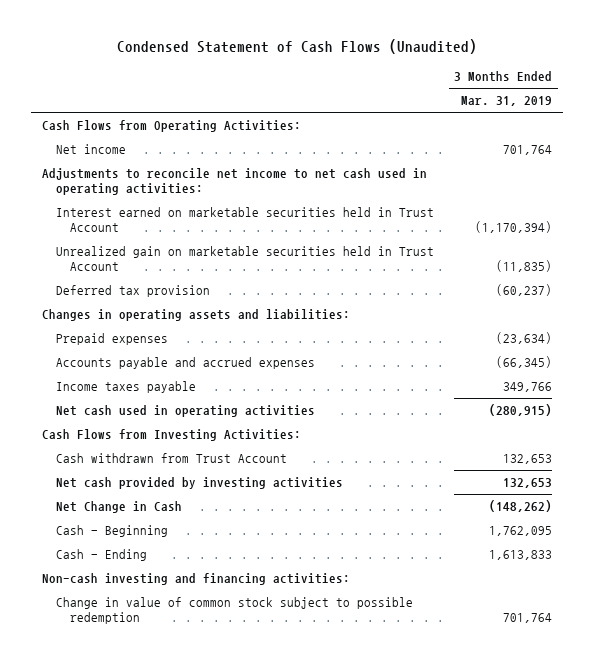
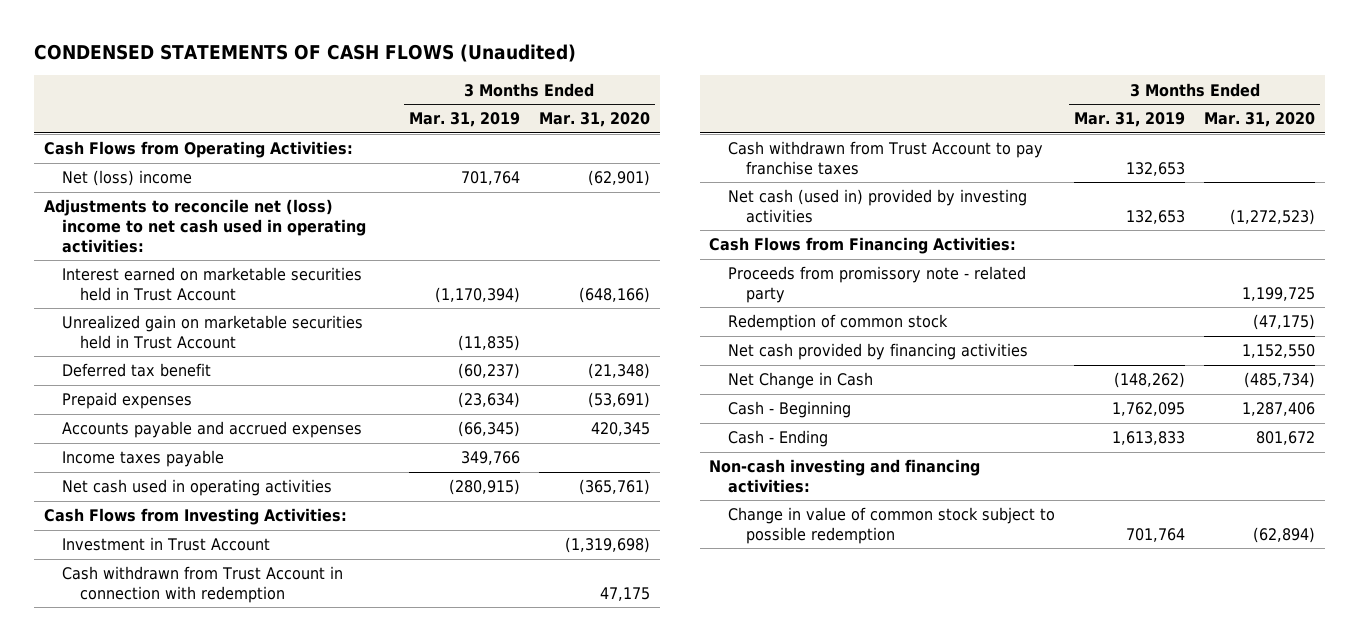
- Condensed Statement of Cash Flows (Unaudited)
+ CONDENSED STATEMENTS OF CASH FLOWS (Unaudited)
- | 3 Months Ended Mar. 31, 2019
+ | 3 Months Ended Mar. 31, 2019 | 3 Months Ended Mar. 31, 2020
- Net income | 701,764
- Adjustments to reconcile net income to net cash used in operating activities:
+ Net (loss) income | 701,764 | (62,901)
+ Adjustments to reconcile net (loss) income to net cash used in operating activities:
- Deferred tax provision | (60,237)
- Changes in operating assets and liabilities:
+ Deferred tax benefit | (60,237) | (21,348)
- Cash withdrawn from Trust Account | 132,653
- Net cash provided by investing activities | 132,653
+ Investment in Trust Account | | (1,319,698)
+ Cash withdrawn from Trust Account in connection with redemption | | 47,175
+ Cash withdrawn from Trust Account to pay franchise taxes | 132,653 |
+ Net cash (used in) provided by investing activities | 132,653 | (1,272,523)
+ Cash Flows from Financing Activities:
+ Proceeds from promissory note - related party | | 1,199,725
+ Redemption of common stock | | (47,175)
+ Net cash provided by financing activities | | 1,152,550

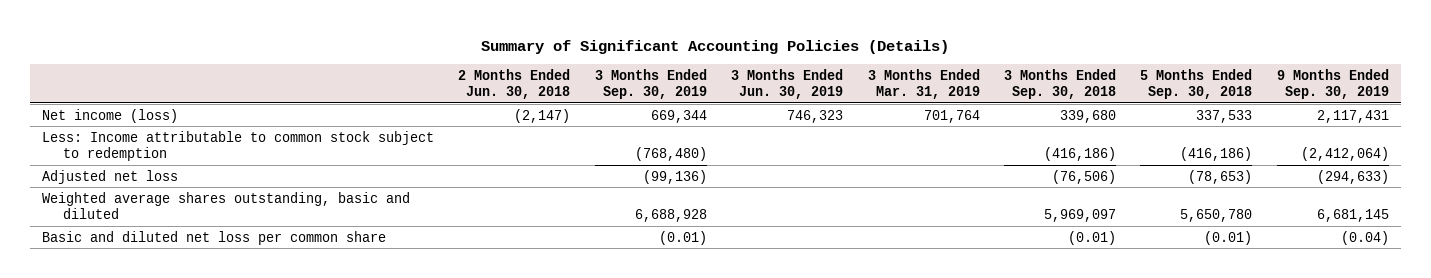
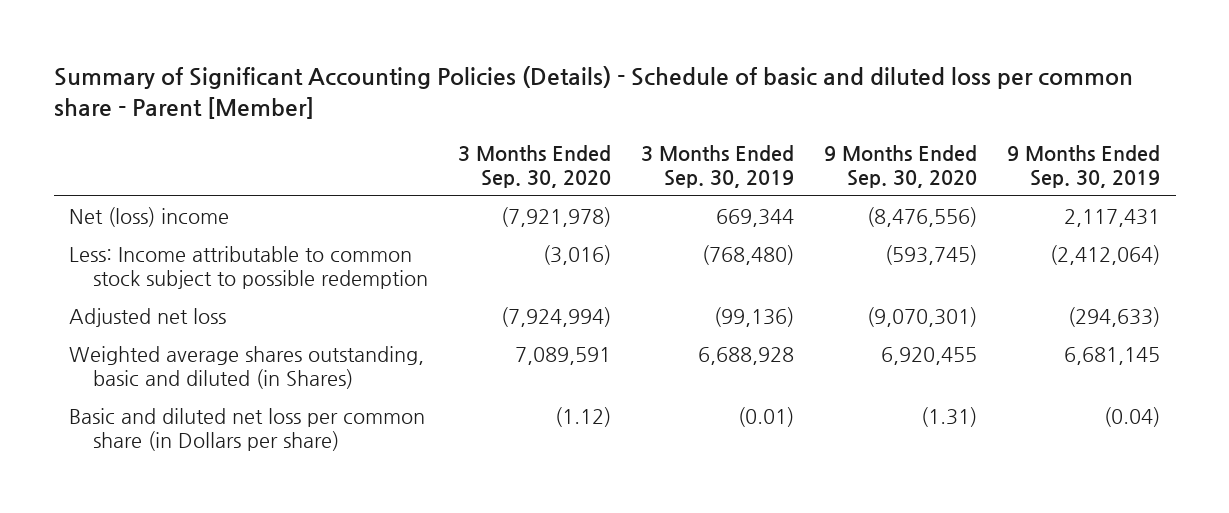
- Summary of Significant Accounting Policies (Details)
+ Summary of Significant Accounting Policies (Details) - Schedule of basic and diluted loss per common share - Parent [Member]
- | 2 Months Ended Jun. 30, 2018 | 3 Months Ended Sep. 30, 2019 | 3 Months Ended Jun. 30, 2019 | 3 Months Ended Mar. 31, 2019 | 3 Months Ended Sep. 30, 2018 | 5 Months Ended Sep. 30, 2018 | 9 Months Ended Sep. 30, 2019
+ | 3 Months Ended Sep. 30, 2020 | 3 Months Ended Sep. 30, 2019 | 9 Months Ended Sep. 30, 2020 | 9 Months Ended Sep. 30, 2019
- Net income (loss) | (2,147) | 669,344 | 746,323 | 701,764 | 339,680 | 337,533 | 2,117,431
- Less: Income attributable to common stock subject to redemption | | (768,480) | | | (416,186) | (416,186) | (2,412,064)
+ Net (loss) income | (7,921,978) | 669,344 | (8,476,556) | 2,117,431
+ Less: Income attributable to common stock subject to possible redemption | (3,016) | (768,480) | (593,745) | (2,412,064)
- Weighted average shares outstanding, basic and diluted | | 6,688,928 | | | 5,969,097 | 5,650,780 | 6,681,145
- Basic and diluted net loss per common share | | (0.01) | | | (0.01) | (0.01) | (0.04)
+ Weighted average shares outstanding, basic and diluted (in Shares) | 7,089,591 | 6,688,928 | 6,920,455 | 6,681,145
+ Basic and diluted net loss per common share (in Dollars per share) | (1.12) | (0.01) | (1.31) | (0.04)

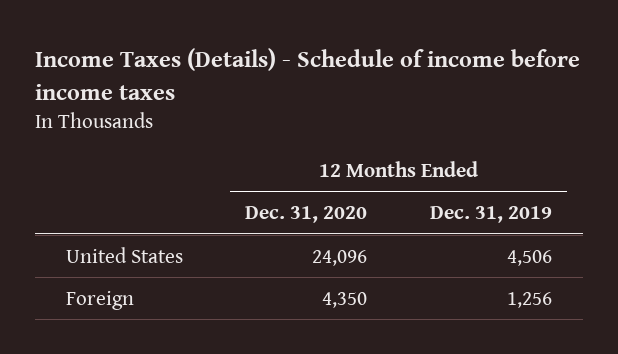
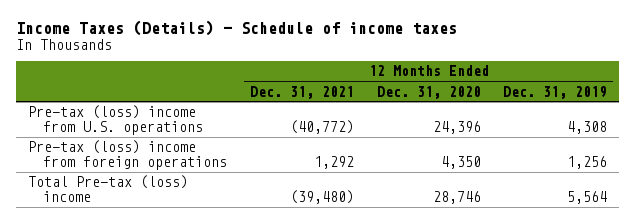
- Income Taxes (Details) - Schedule of income before income taxes
+ Income Taxes (Details) - Schedule of income taxes
- | 12 Months Ended Dec. 31, 2020 | 12 Months Ended Dec. 31, 2019
+ | 12 Months Ended Dec. 31, 2021 | 12 Months Ended Dec. 31, 2020 | 12 Months Ended Dec. 31, 2019
- United States | 24,096 | 4,506
- Foreign | 4,350 | 1,256
+ Pre-tax (loss) income from U.S. operations | (40,772) | 24,396 | 4,308
+ Pre-tax (loss) income from foreign operations | 1,292 | 4,350 | 1,256
+ Total Pre-tax (loss) income | (39,480) | 28,746 | 5,564

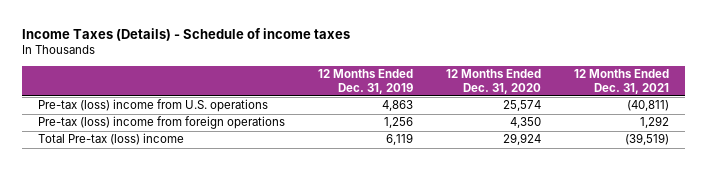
- | 12 Months Ended Dec. 31, 2021 | 12 Months Ended Dec. 31, 2020 | 12 Months Ended Dec. 31, 2019
+ | 12 Months Ended Dec. 31, 2019 | 12 Months Ended Dec. 31, 2020 | 12 Months Ended Dec. 31, 2021
- Pre-tax (loss) income from U.S. operations | (40,772) | 24,396 | 4,308
+ Pre-tax (loss) income from U.S. operations | 4,863 | 25,574 | (40,811)
- Total Pre-tax (loss) income | (39,480) | 28,746 | 5,564
+ Total Pre-tax (loss) income | 6,119 | 29,924 | (39,519)

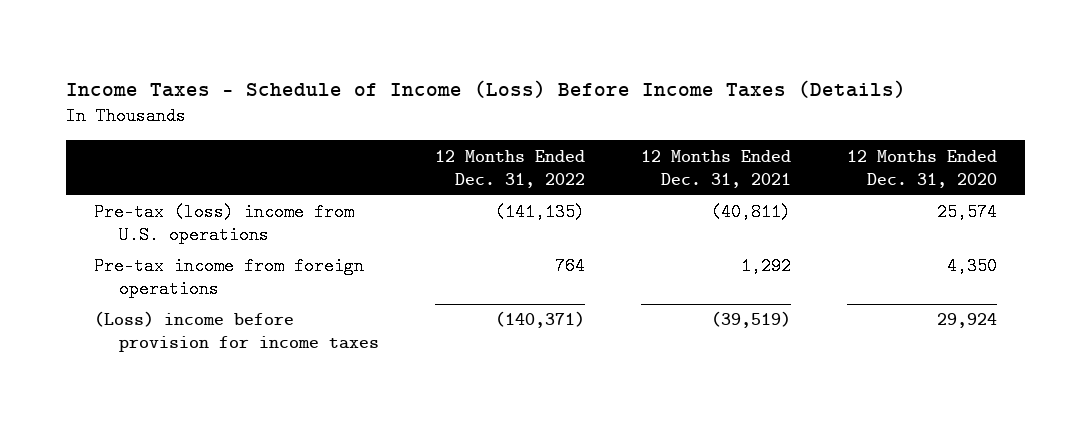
- Income Taxes (Details) - Schedule of income taxes
+ Income Taxes - Schedule of Income (Loss) Before Income Taxes (Details)
- | 12 Months Ended Dec. 31, 2019 | 12 Months Ended Dec. 31, 2020 | 12 Months Ended Dec. 31, 2021
+ | 12 Months Ended Dec. 31, 2022 | 12 Months Ended Dec. 31, 2021 | 12 Months Ended Dec. 31, 2020
- Pre-tax (loss) income from foreign operations | 1,256 | 4,350 | 1,292
- Total Pre-tax (loss) income | 6,119 | 29,924 | (39,519)
+ Pre-tax income from foreign operations | 764 | 1,292 | 4,350
+ (Loss) income before provision for income taxes | (140,371) | (39,519) | 29,924

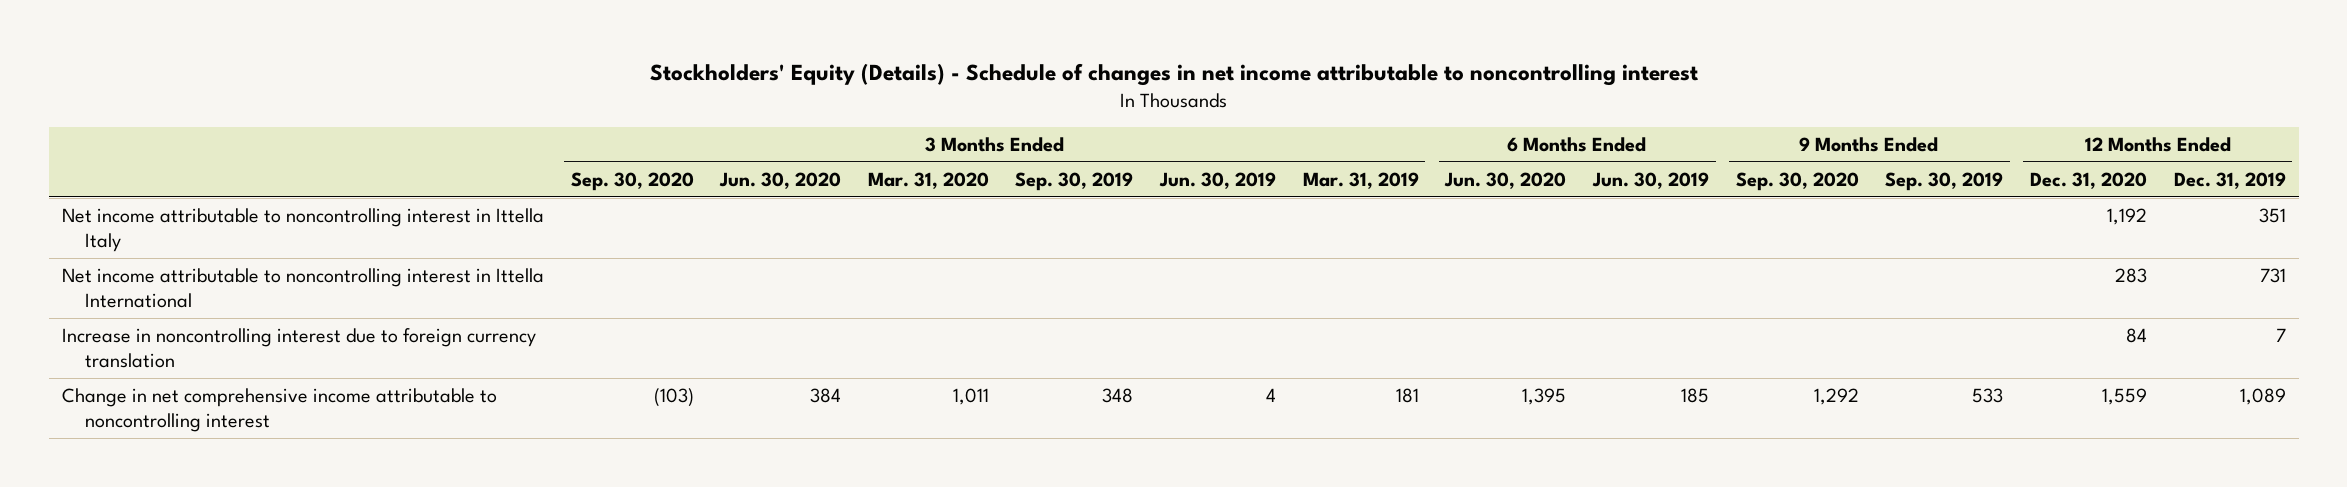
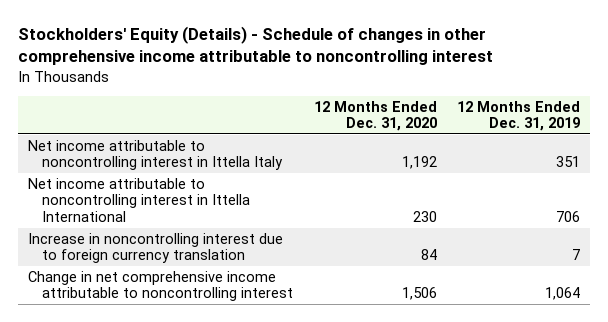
- Stockholders' Equity (Details) - Schedule of changes in net income attributable to noncontrolling interest
+ Stockholders' Equity (Details) - Schedule of changes in other comprehensive income attributable to noncontrolling interest
- | 3 Months Ended Sep. 30, 2020 | 3 Months Ended Jun. 30, 2020 | 3 Months Ended Mar. 31, 2020 | 3 Months Ended Sep. 30, 2019 | 3 Months Ended Jun. 30, 2019 | 3 Months Ended Mar. 31, 2019 | 6 Months Ended Jun. 30, 2020 | 6 Months Ended Jun. 30, 2019 | 9 Months Ended Sep. 30, 2020 | 9 Months Ended Sep. 30, 2019 | 12 Months Ended Dec. 31, 2020 | 12 Months Ended Dec. 31, 2019
+ | 12 Months Ended Dec. 31, 2020 | 12 Months Ended Dec. 31, 2019
- Net income attributable to noncontrolling interest in Ittella International | | | | | | | | | | | 283 | 731
+ Net income attributable to noncontrolling interest in Ittella International | 230 | 706
- Change in net comprehensive income attributable to noncontrolling interest | (103) | 384 | 1,011 | 348 | 4 | 181 | 1,395 | 185 | 1,292 | 533 | 1,559 | 1,089
+ Change in net comprehensive income attributable to noncontrolling interest | 1,506 | 1,064

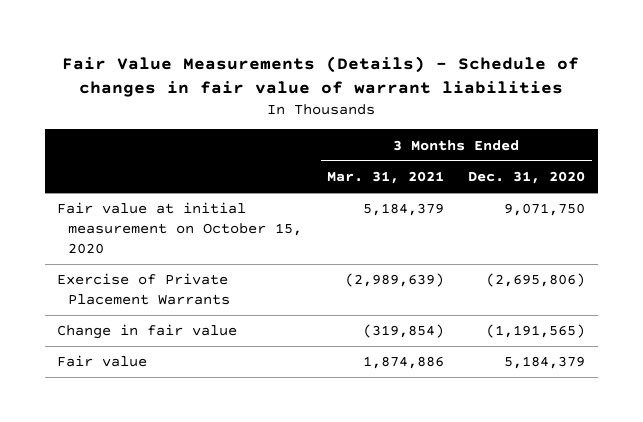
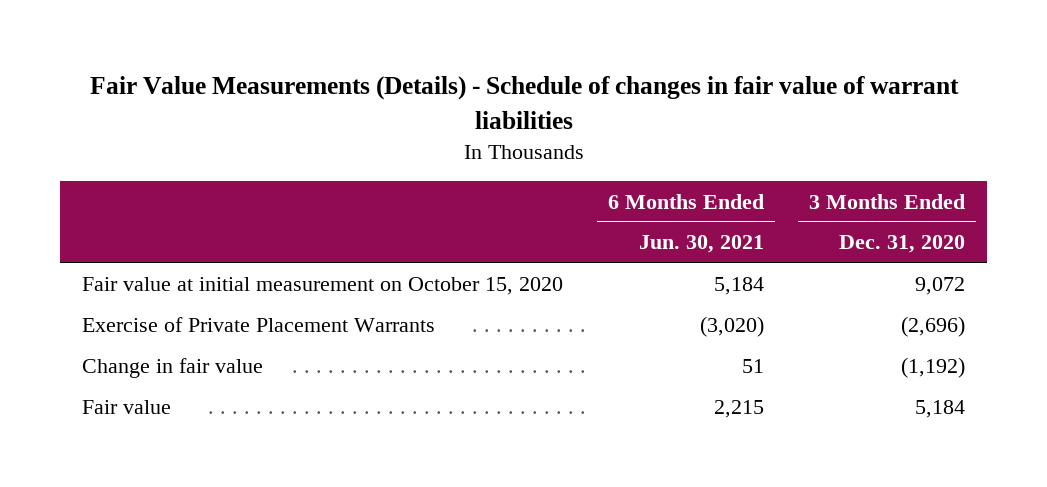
- | 3 Months Ended Mar. 31, 2021 | 3 Months Ended Dec. 31, 2020
+ | 6 Months Ended Jun. 30, 2021 | 3 Months Ended Dec. 31, 2020
- Fair value at initial measurement on October 15, 2020 | 5,184,379 | 9,071,750
- Exercise of Private Placement Warrants | (2,989,639) | (2,695,806)
- Change in fair value | (319,854) | (1,191,565)
- Fair value | 1,874,886 | 5,184,379
+ Fair value at initial measurement on October 15, 2020 | 5,184 | 9,072
+ Exercise of Private Placement Warrants | (3,020) | (2,696)
+ Change in fair value | 51 | (1,192)
+ Fair value | 2,215 | 5,184

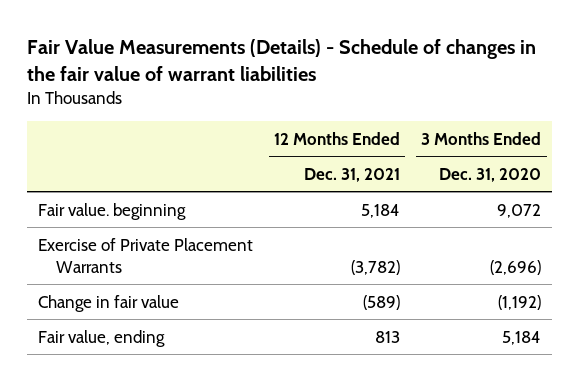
- Fair Value Measurements (Details) - Schedule of changes in fair value of warrant liabilities
+ Fair Value Measurements (Details) - Schedule of changes in the fair value of warrant liabilities
- | 6 Months Ended Jun. 30, 2021 | 3 Months Ended Dec. 31, 2020
+ | 12 Months Ended Dec. 31, 2021 | 3 Months Ended Dec. 31, 2020
- Fair value at initial measurement on October 15, 2020 | 5,184 | 9,072
+ Fair value. beginning | 5,184 | 9,072
- Fair value | 2,215 | 5,184
+ Fair value, ending | 813 | 5,184

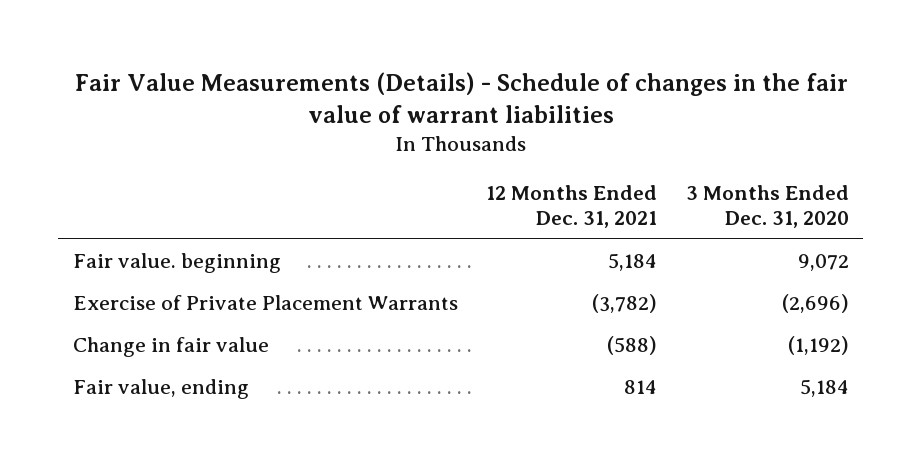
- Change in fair value | (589) | (1,192)
- Fair value, ending | 813 | 5,184
+ Change in fair value | (588) | (1,192)
+ Fair value, ending | 814 | 5,184

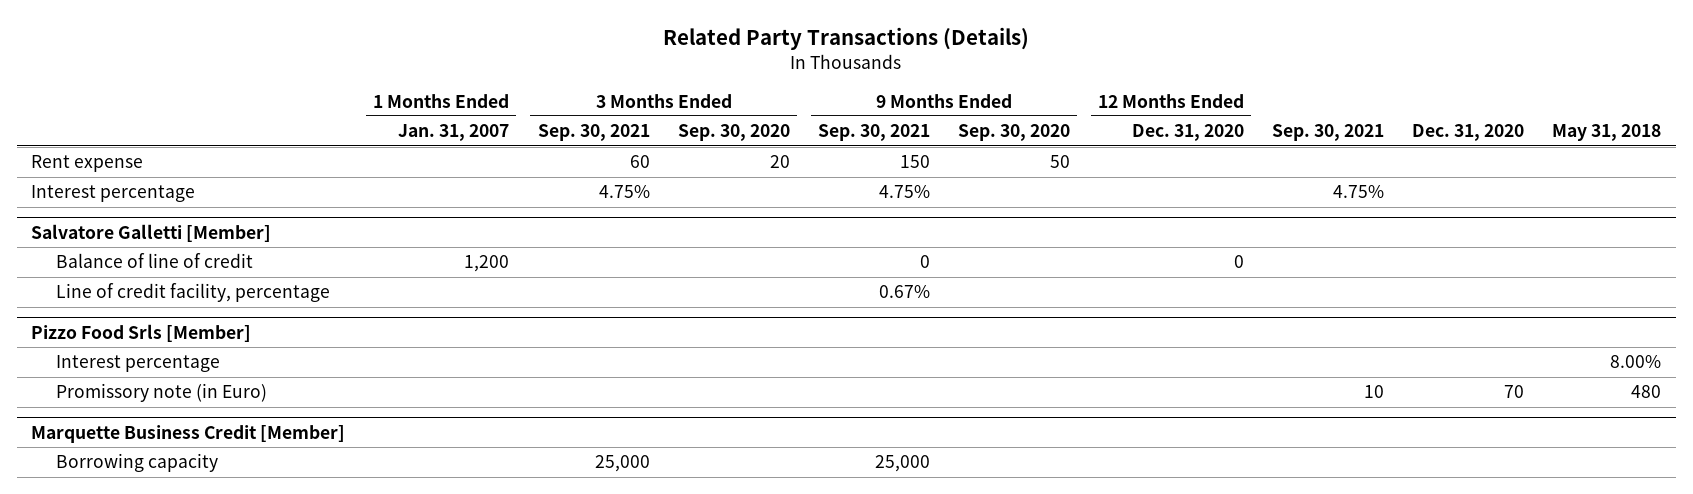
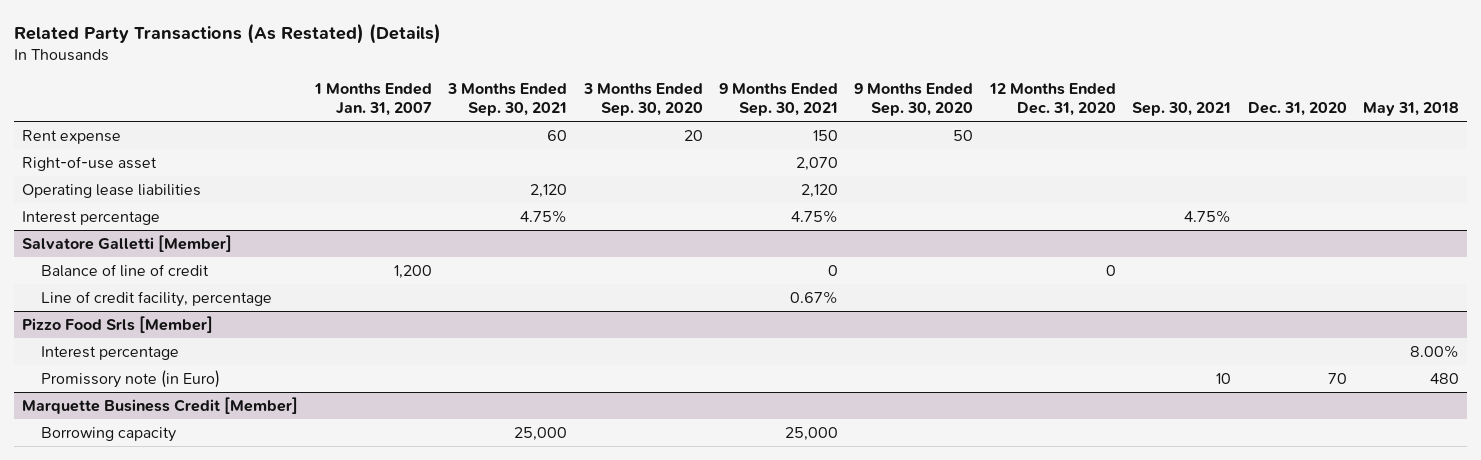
- Related Party Transactions (Details)
+ Related Party Transactions (As Restated) (Details)
+ Right-of-use asset | | | | 2,070 | | | | |
+ Operating lease liabilities | | 2,120 | | 2,120 | | | | |

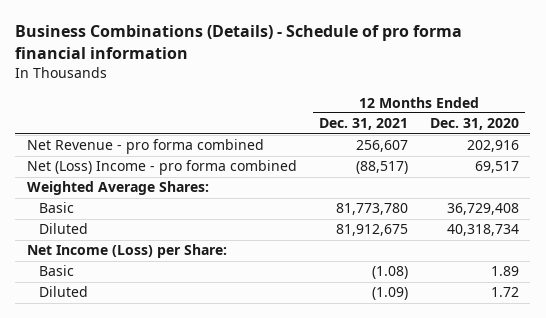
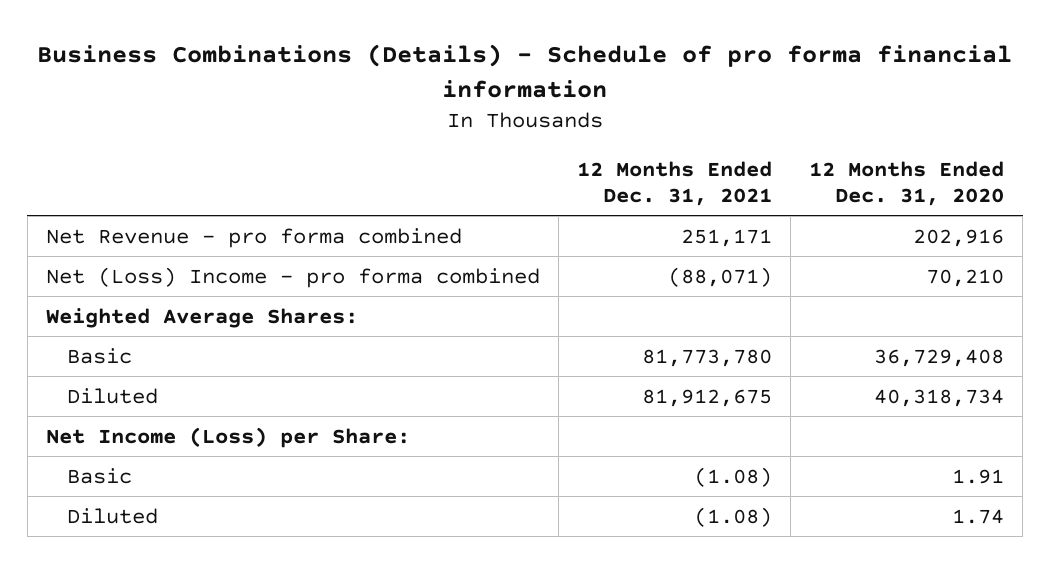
- Net Revenue - pro forma combined | 256,607 | 202,916
- Net (Loss) Income - pro forma combined | (88,517) | 69,517
+ Net Revenue - pro forma combined | 251,171 | 202,916
+ Net (Loss) Income - pro forma combined | (88,071) | 70,210
- Basic | (1.08) | 1.89
- Diluted | (1.09) | 1.72
+ Basic | (1.08) | 1.91
+ Diluted | (1.08) | 1.74

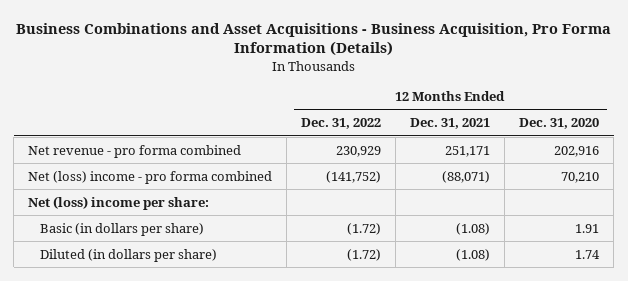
- Business Combinations (Details) - Schedule of pro forma financial information
+ Business Combinations and Asset Acquisitions - Business Acquisition, Pro Forma Information (Details)
- | 12 Months Ended Dec. 31, 2021 | 12 Months Ended Dec. 31, 2020
+ | 12 Months Ended Dec. 31, 2022 | 12 Months Ended Dec. 31, 2021 | 12 Months Ended Dec. 31, 2020
- Net Revenue - pro forma combined | 251,171 | 202,916
- Net (Loss) Income - pro forma combined | (88,071) | 70,210
- Weighted Average Shares:
- Basic | 81,773,780 | 36,729,408
- Diluted | 81,912,675 | 40,318,734
- Net Income (Loss) per Share:
- Basic | (1.08) | 1.91
- Diluted | (1.08) | 1.74
+ Net revenue - pro forma combined | 230,929 | 251,171 | 202,916
+ Net (loss) income - pro forma combined | (141,752) | (88,071) | 70,210
+ Net (loss) income per share:
+ Basic (in dollars per share) | (1.72) | (1.08) | 1.91
+ Diluted (in dollars per share) | (1.72) | (1.08) | 1.74

